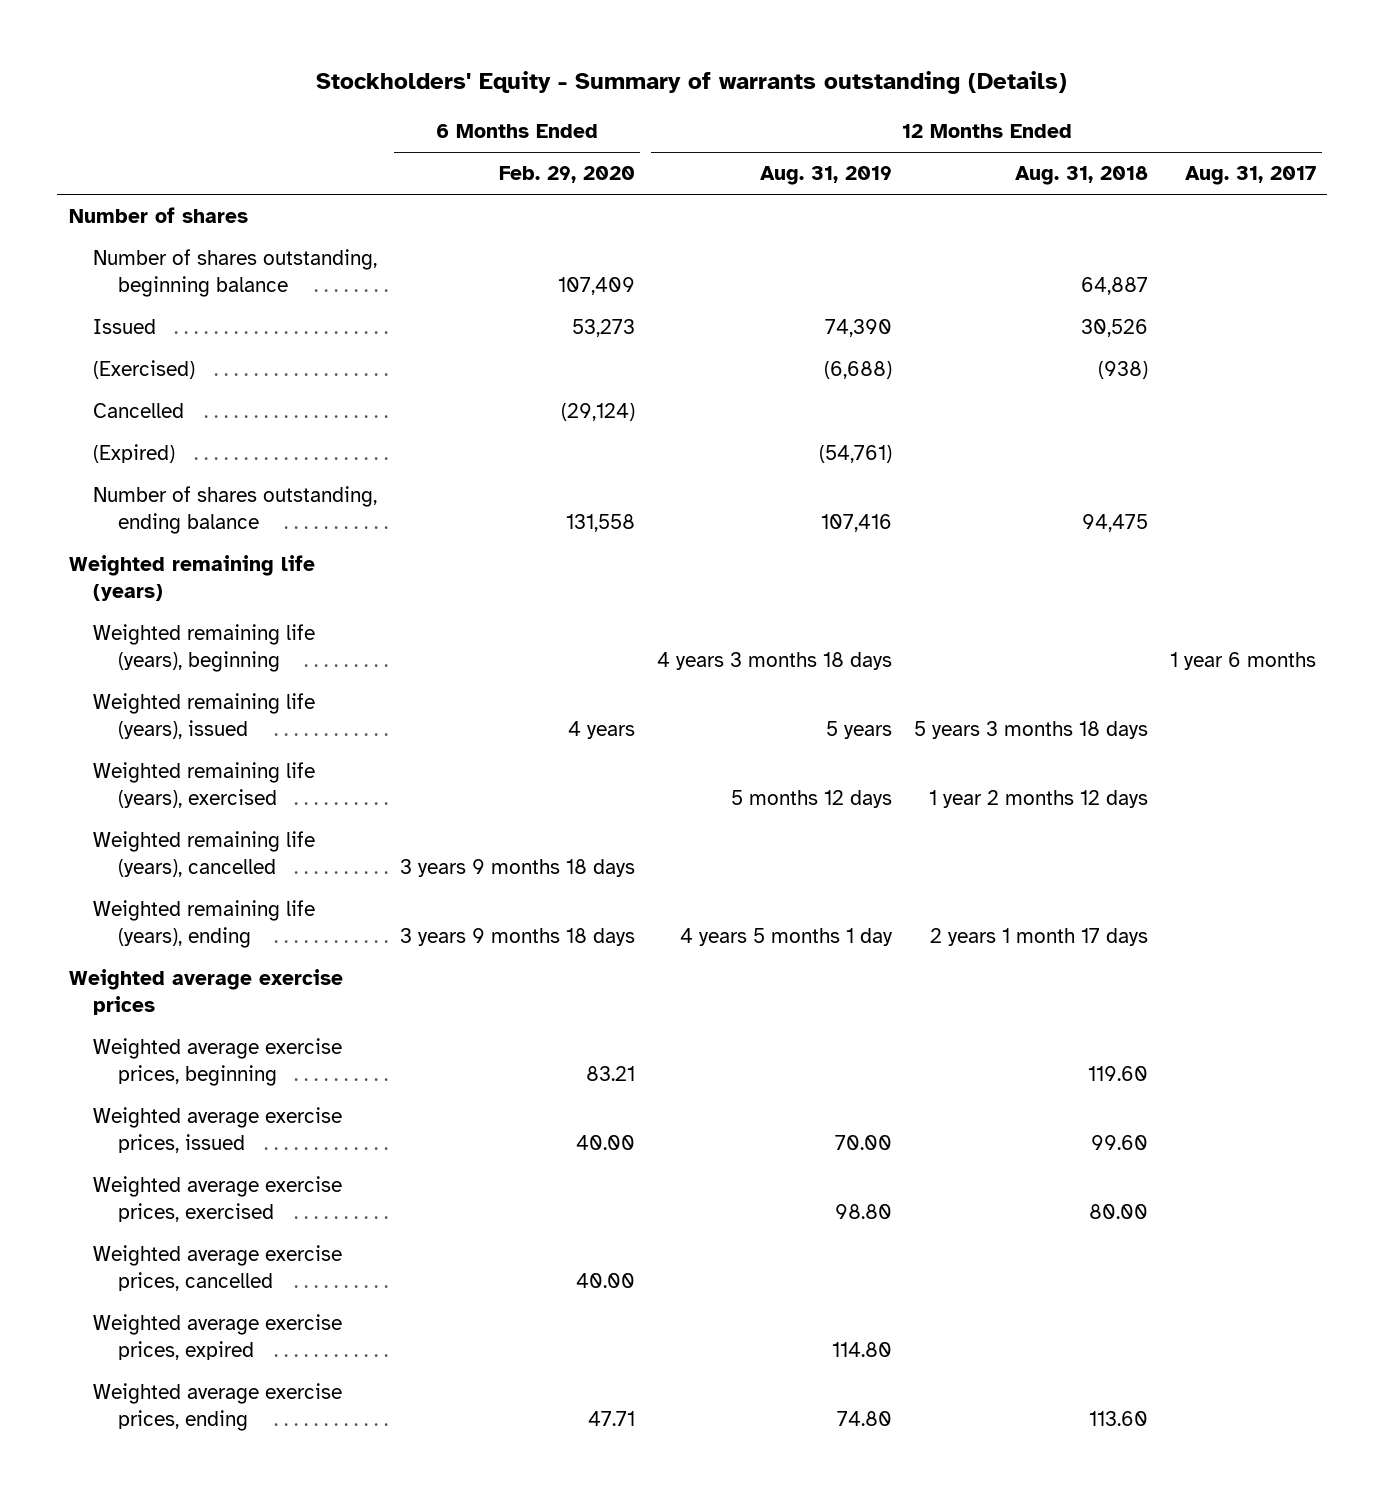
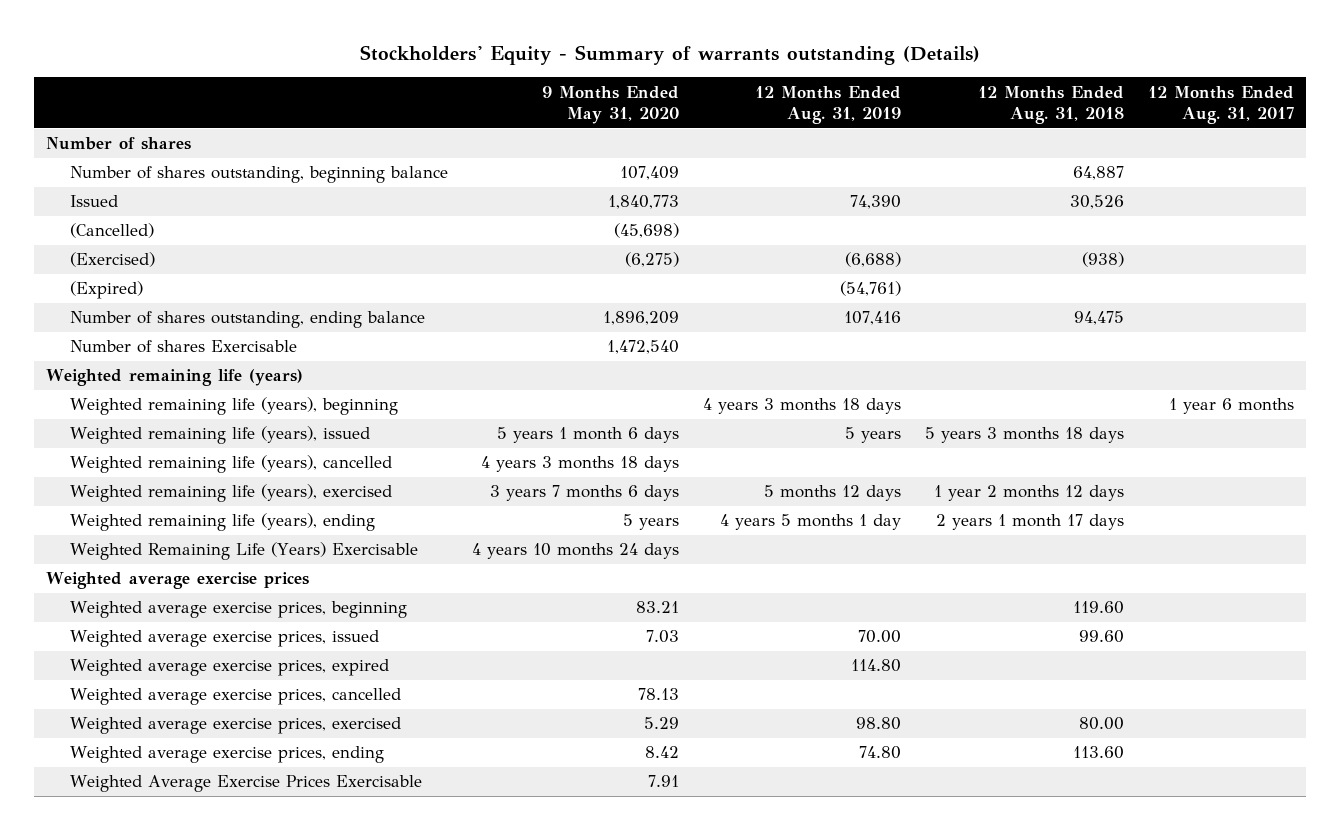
- | 6 Months Ended Feb. 29, 2020 | 12 Months Ended Aug. 31, 2019 | 12 Months Ended Aug. 31, 2018 | 12 Months Ended Aug. 31, 2017
+ | 9 Months Ended May 31, 2020 | 12 Months Ended Aug. 31, 2019 | 12 Months Ended Aug. 31, 2018 | 12 Months Ended Aug. 31, 2017
+ (Cancelled) | (45,698) | | |
- Cancelled | (29,124) | | |
+ Number of shares Exercisable | 1,472,540 | | |
moved down: Weighted remaining life (years), exercised | 3 years 7 months 6 days | 5 months 12 days | 1 year 2 months 12 days |
+ Weighted Remaining Life (Years) Exercisable | 4 years 10 months 24 days | | |
moved down: Weighted average exercise prices, cancelled | 78.13 | | |
moved down: Weighted average exercise prices, exercised | 5.29 | 98.80 | 80.00 |
+ Weighted Average Exercise Prices Exercisable | 7.91 | | |

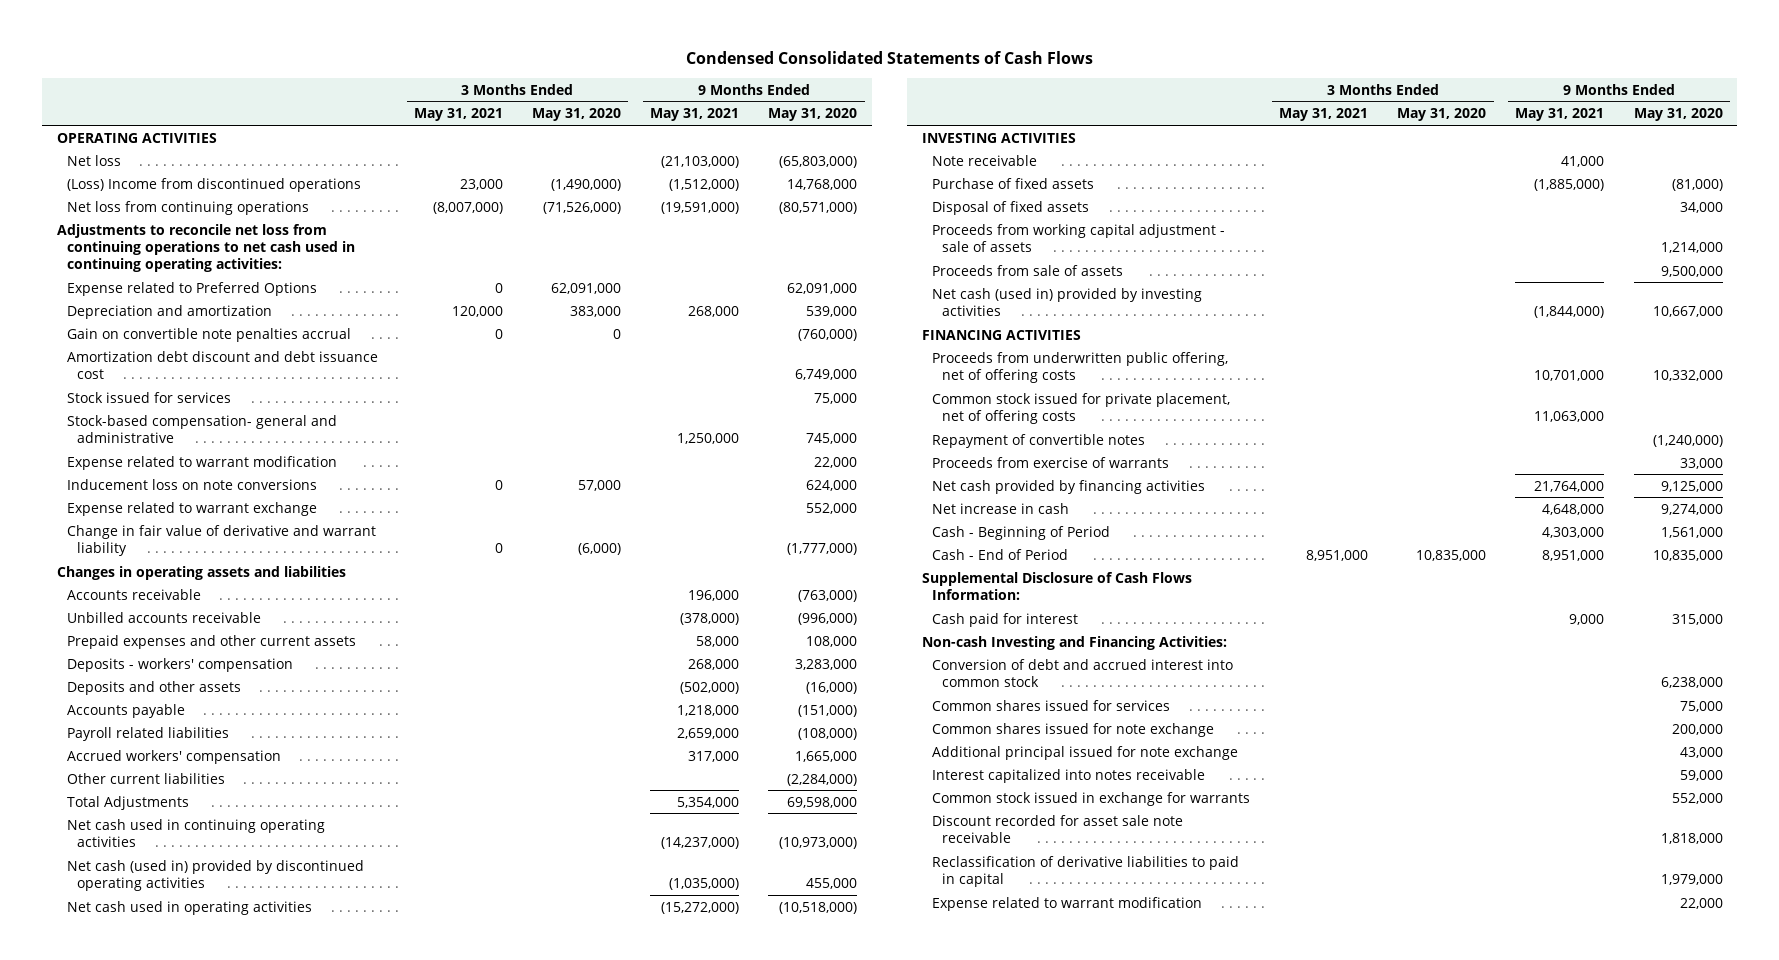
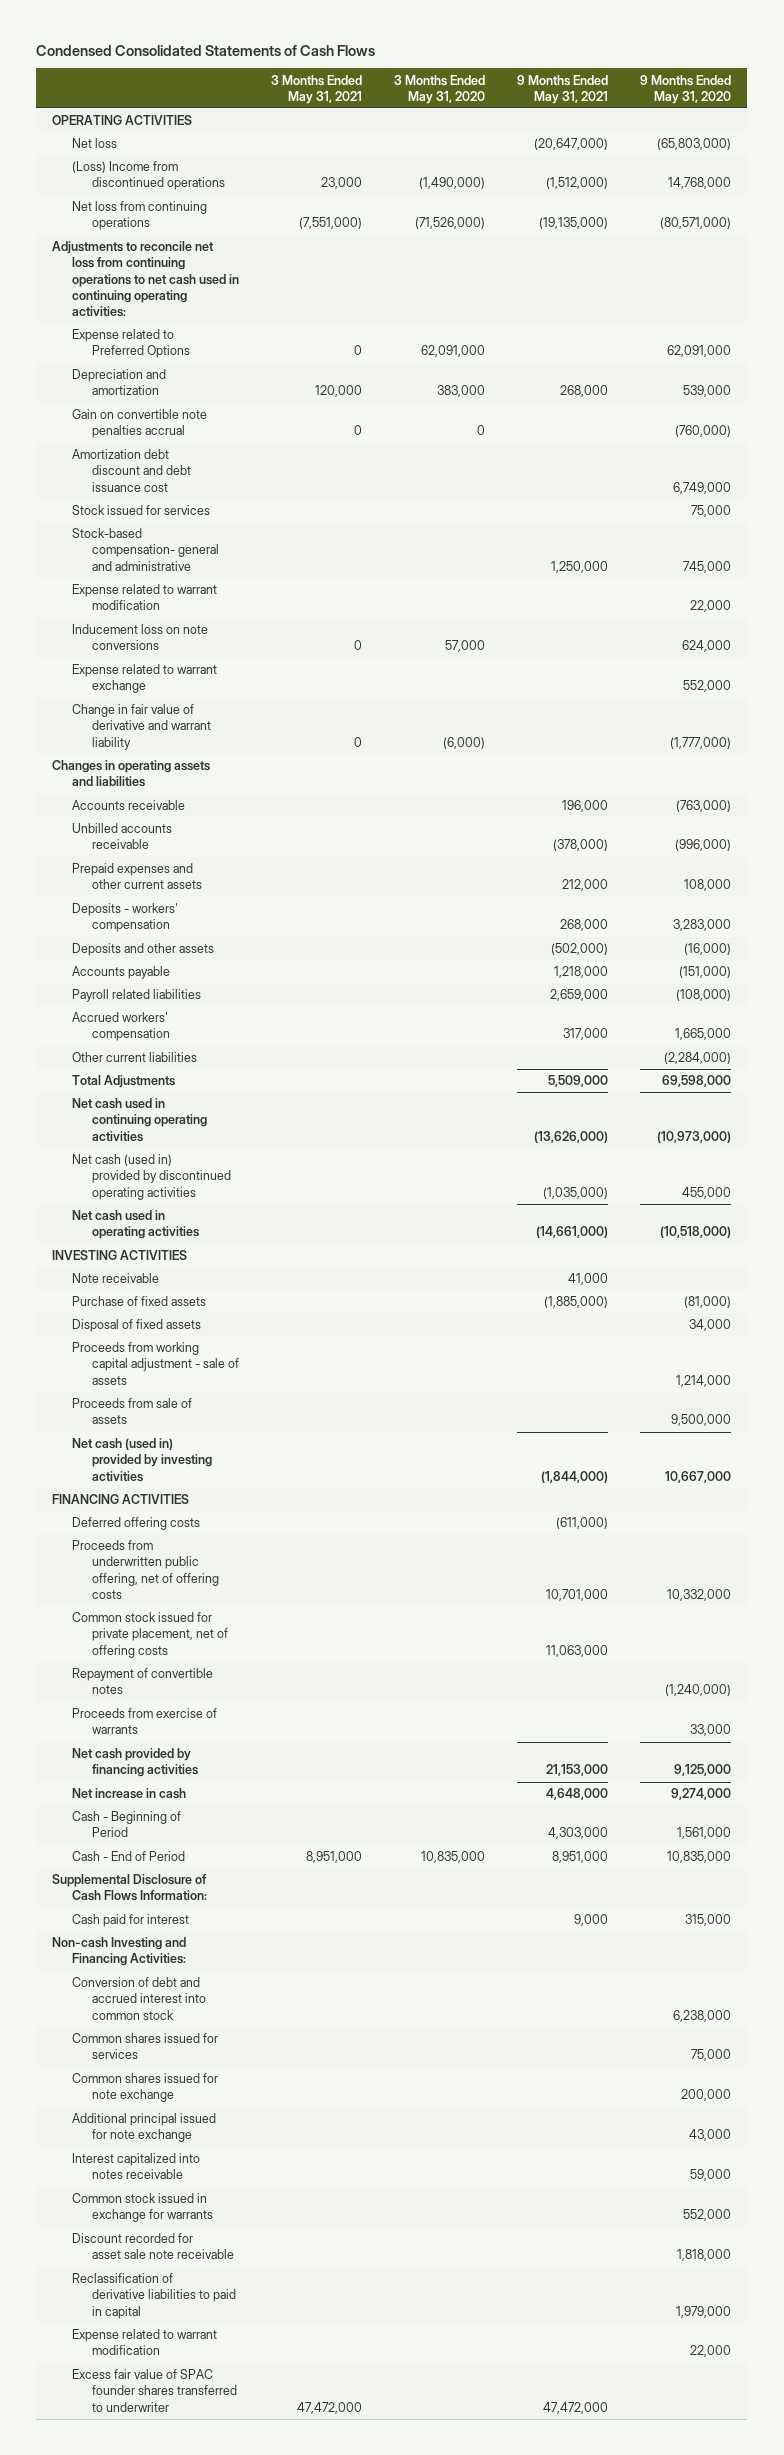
- Net loss | | | (21,103,000) | (65,803,000)
+ Net loss | | | (20,647,000) | (65,803,000)
- Net loss from continuing operations | (8,007,000) | (71,526,000) | (19,591,000) | (80,571,000)
+ Net loss from continuing operations | (7,551,000) | (71,526,000) | (19,135,000) | (80,571,000)
- Prepaid expenses and other current assets | | | 58,000 | 108,000
+ Prepaid expenses and other current assets | | | 212,000 | 108,000
- Total Adjustments | | | 5,354,000 | 69,598,000
- Net cash used in continuing operating activities | | | (14,237,000) | (10,973,000)
+ Total Adjustments | | | 5,509,000 | 69,598,000
+ Net cash used in continuing operating activities | | | (13,626,000) | (10,973,000)
- Net cash used in operating activities | | | (15,272,000) | (10,518,000)
+ Net cash used in operating activities | | | (14,661,000) | (10,518,000)
+ Deferred offering costs | | | (611,000) |
- Net cash provided by financing activities | | | 21,764,000 | 9,125,000
+ Net cash provided by financing activities | | | 21,153,000 | 9,125,000
+ Excess fair value of SPAC founder shares transferred to underwriter | 47,472,000 | | 47,472,000 |

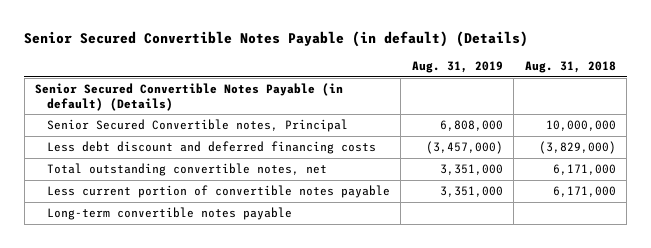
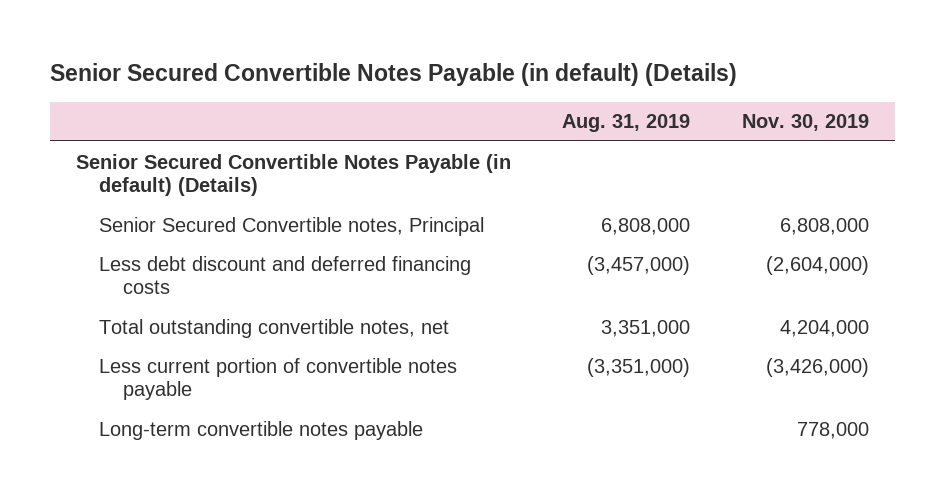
- | Aug. 31, 2019 | Aug. 31, 2018
+ | Aug. 31, 2019 | Nov. 30, 2019
- Less current portion of convertible notes payable | 3,351,000 | 6,171,000
+ Less current portion of convertible notes payable | (3,351,000) | (3,426,000)

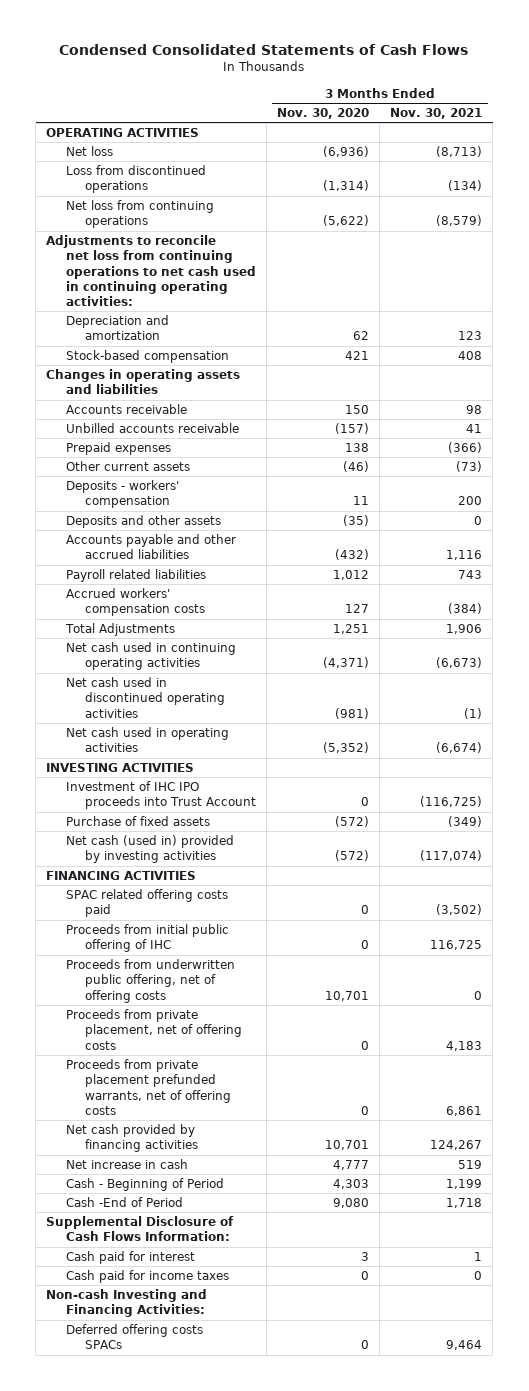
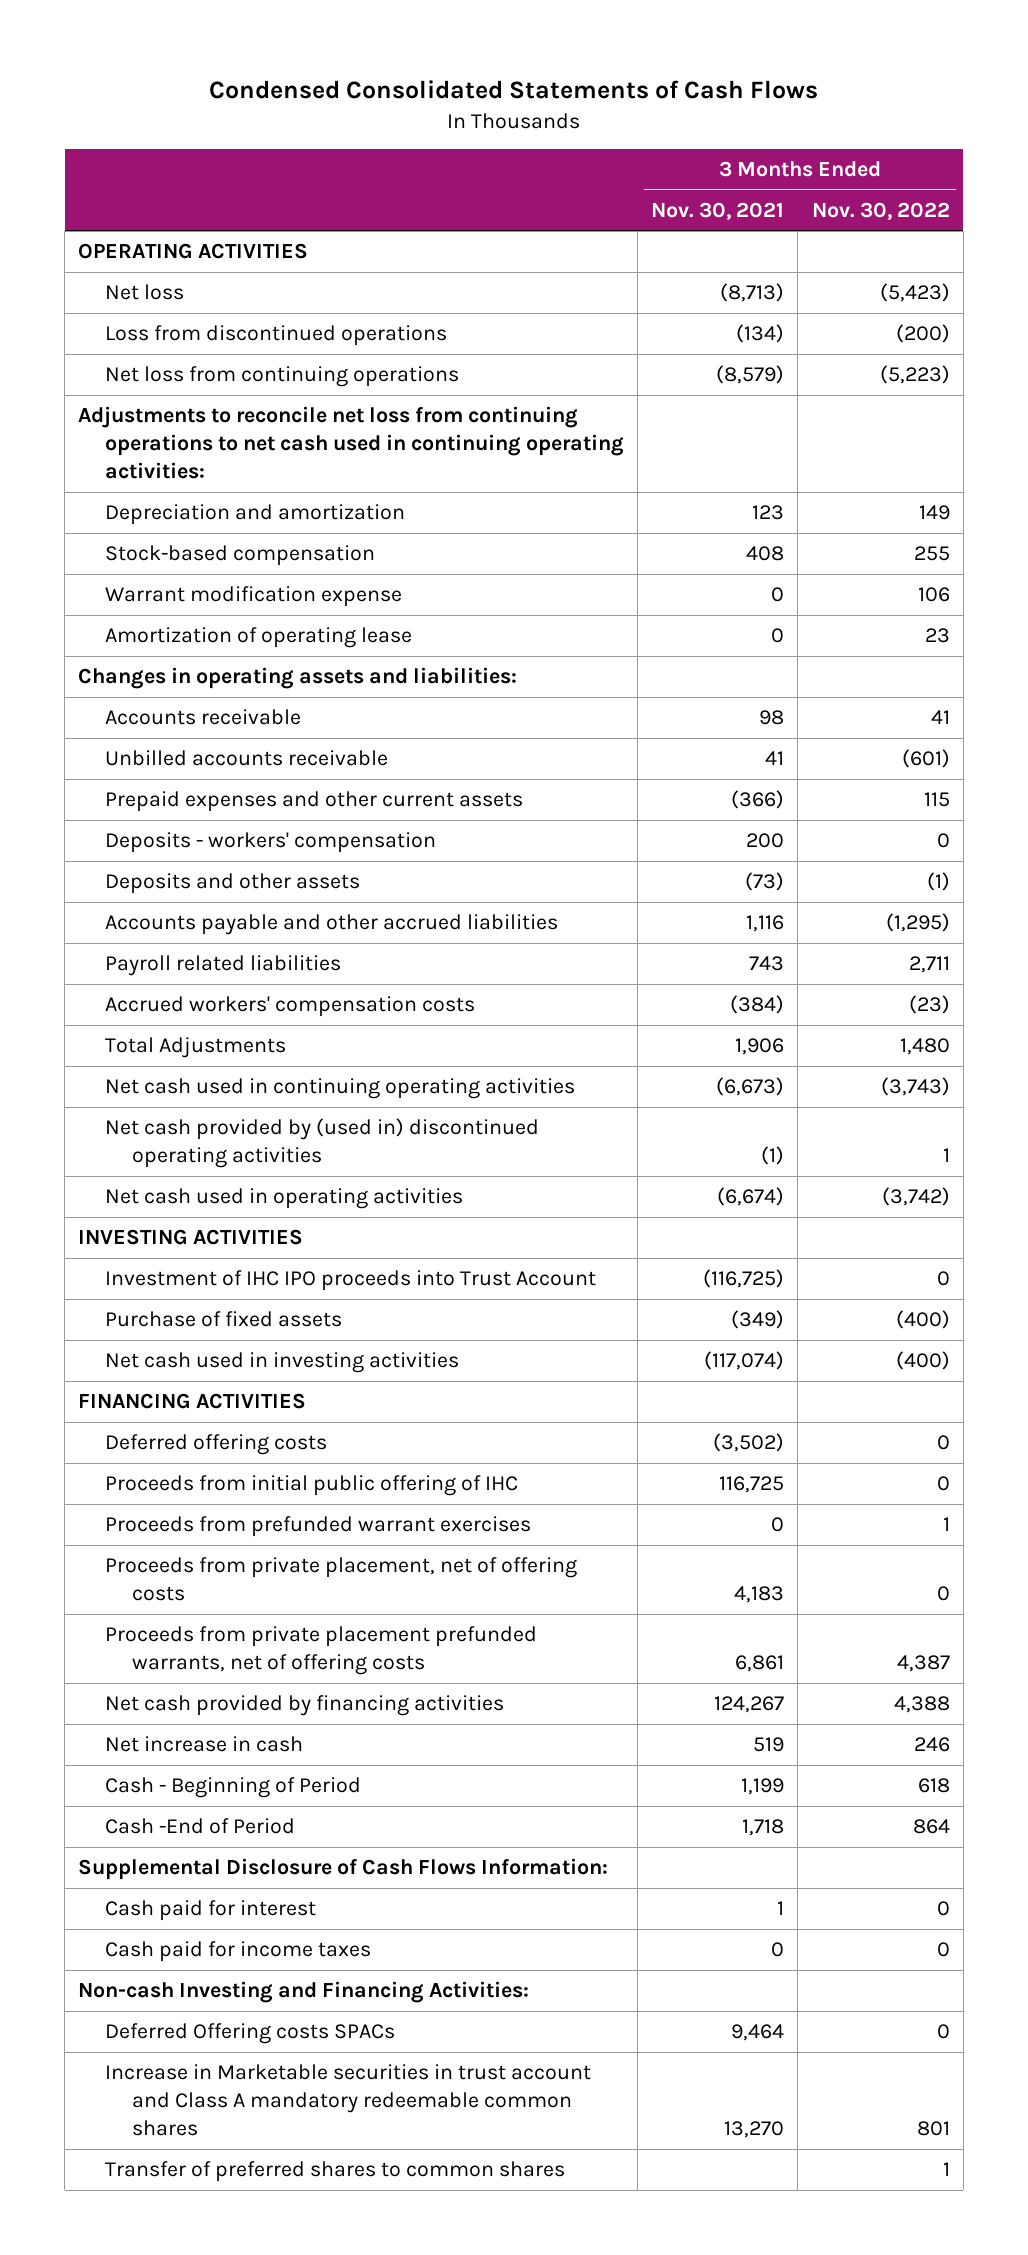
- | 3 Months Ended Nov. 30, 2020 | 3 Months Ended Nov. 30, 2021
+ | 3 Months Ended Nov. 30, 2021 | 3 Months Ended Nov. 30, 2022
- Changes in operating assets and liabilities
+ Warrant modification expense | 0 | 106
+ Amortization of operating lease | 0 | 23
+ Changes in operating assets and liabilities:
- Prepaid expenses | 138 | (366)
- Other current assets | (46) | (73)
+ Prepaid expenses and other current assets | (366) | 115
- Deposits and other assets | (35) | 0
+ Deposits and other assets | (73) | (1)
- Net cash used in discontinued operating activities | (981) | (1)
+ Net cash provided by (used in) discontinued operating activities | (1) | 1
- Net cash (used in) provided by investing activities | (572) | (117,074)
+ Net cash used in investing activities | (117,074) | (400)
- SPAC related offering costs paid | 0 | (3,502)
+ Deferred offering costs | (3,502) | 0
- Proceeds from underwritten public offering, net of offering costs | 10,701 | 0
+ Proceeds from prefunded warrant exercises | 0 | 1
- Deferred offering costs SPACs | 0 | 9,464
+ Deferred Offering costs SPACs | 9,464 | 0
+ Increase in Marketable securities in trust account and Class A mandatory redeemable common shares | 13,270 | 801
+ Transfer of preferred shares to common shares | | 1

